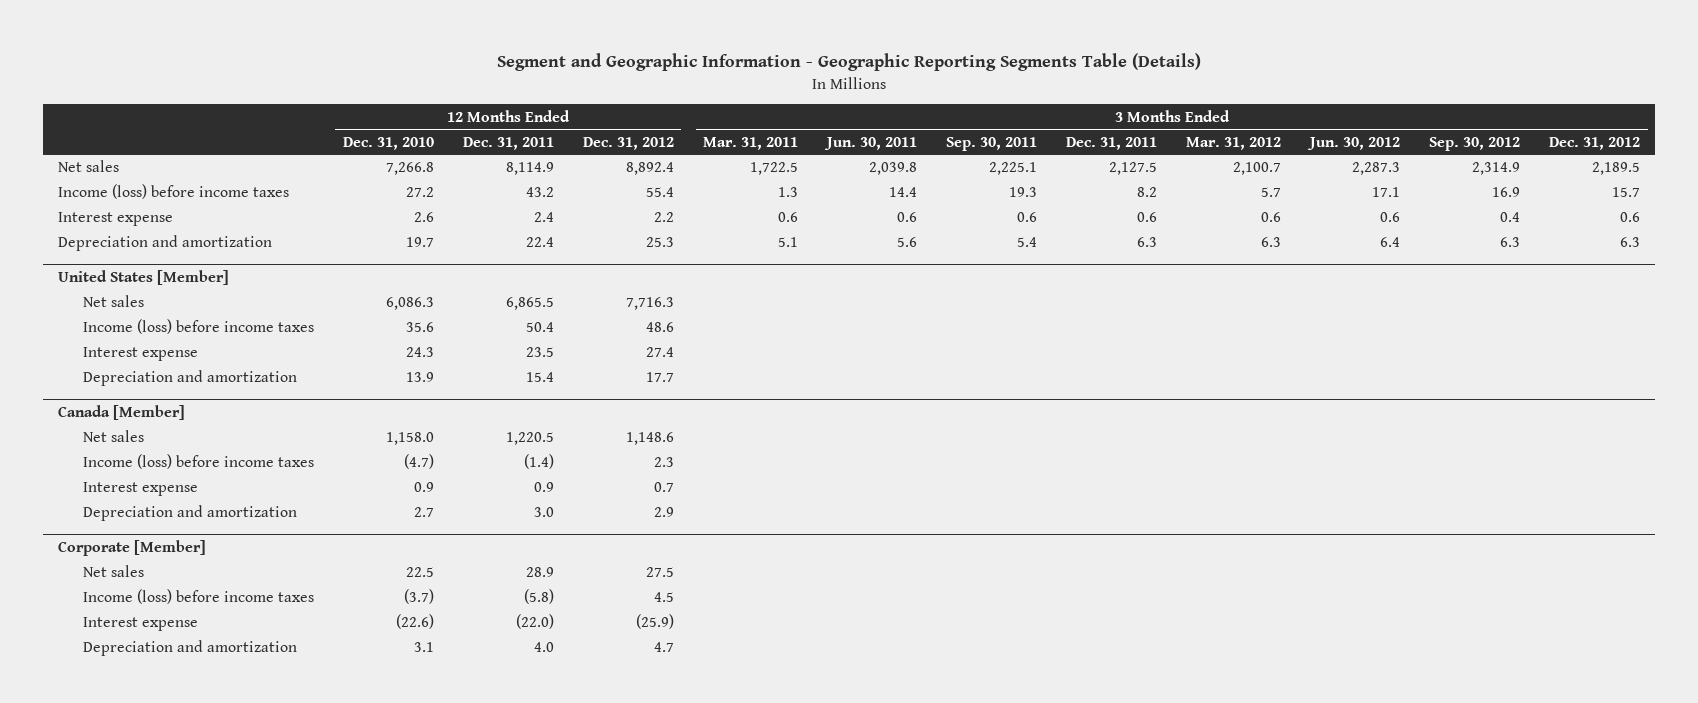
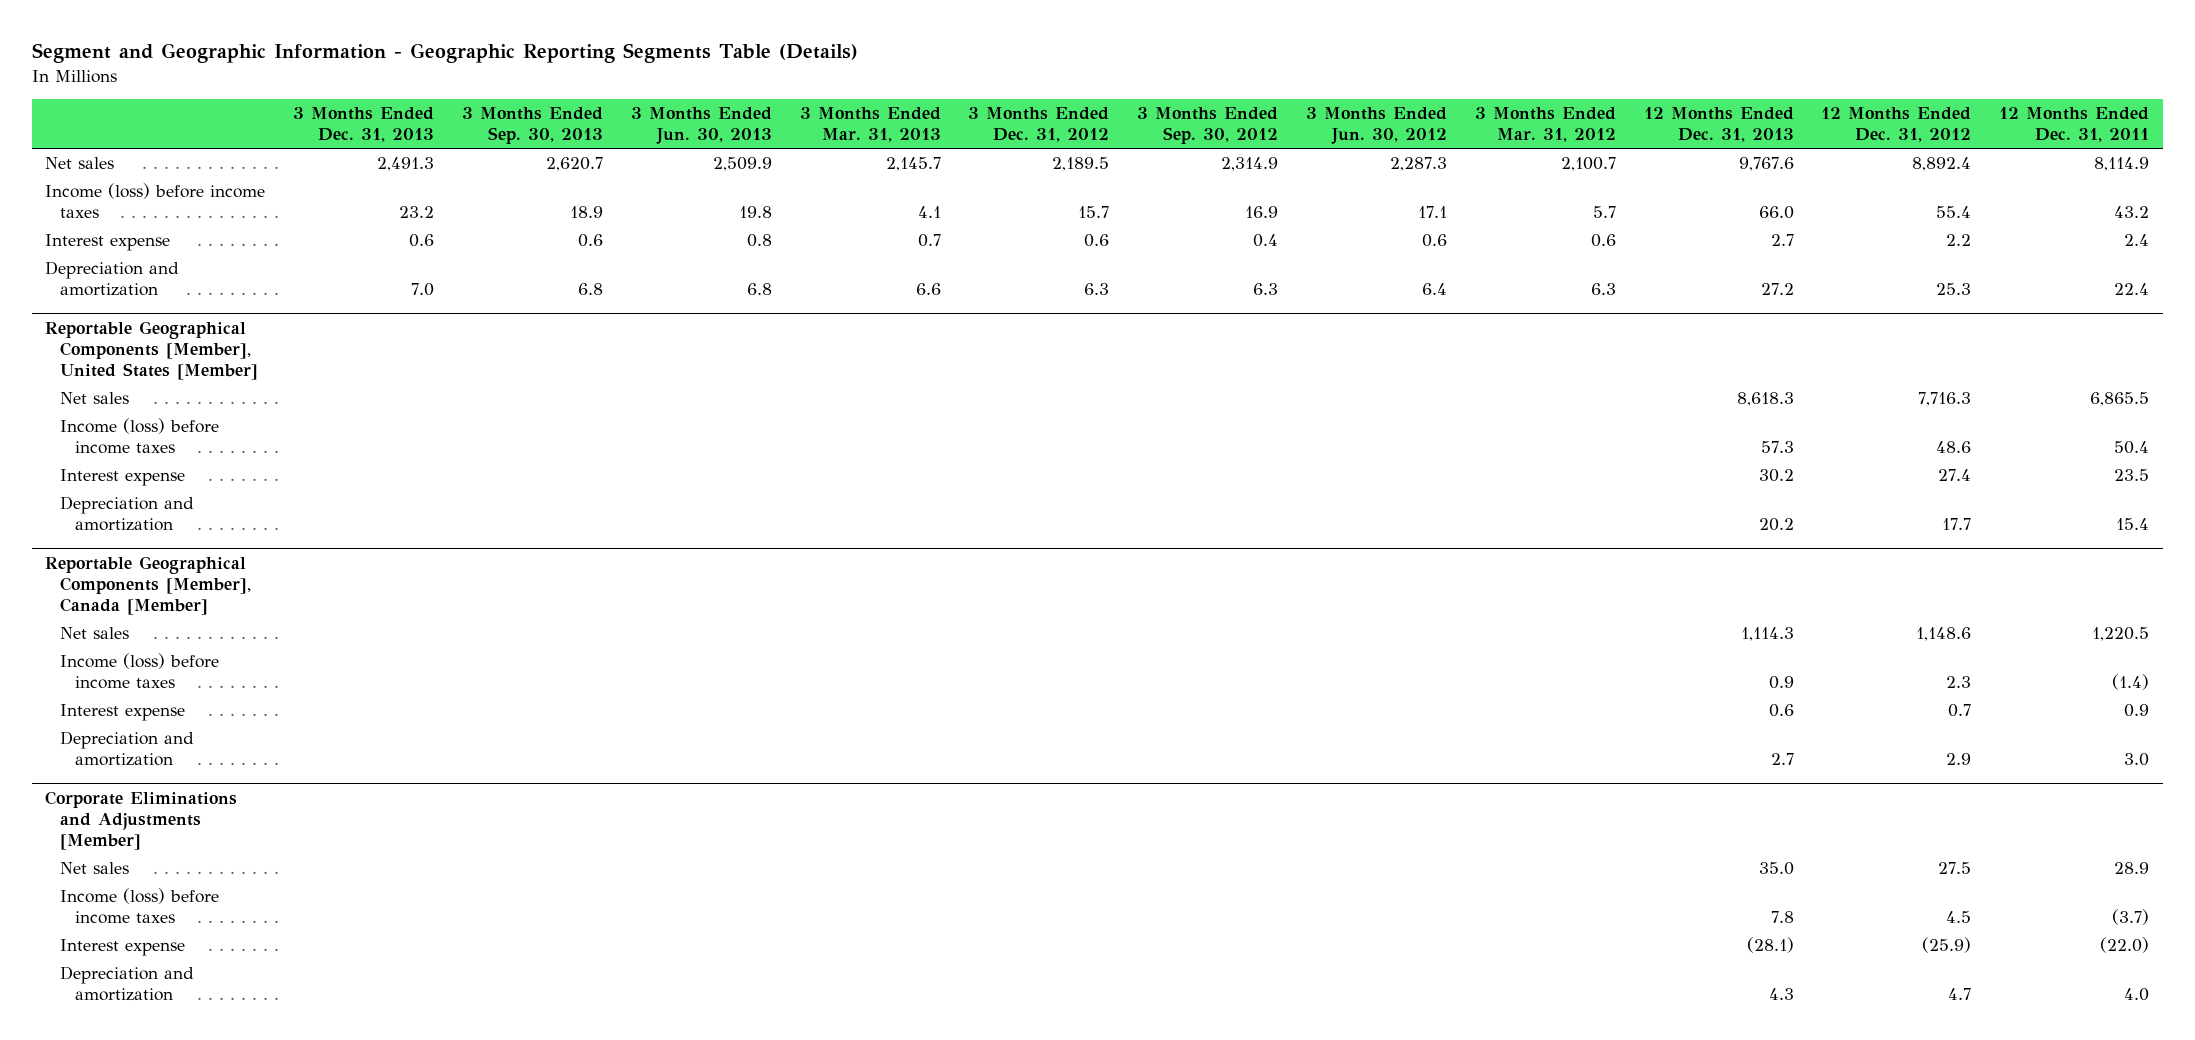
- | 12 Months Ended Dec. 31, 2010 | 12 Months Ended Dec. 31, 2011 | 12 Months Ended Dec. 31, 2012 | 3 Months Ended Mar. 31, 2011 | 3 Months Ended Jun. 30, 2011 | 3 Months Ended Sep. 30, 2011 | 3 Months Ended Dec. 31, 2011 | 3 Months Ended Mar. 31, 2012 | 3 Months Ended Jun. 30, 2012 | 3 Months Ended Sep. 30, 2012 | 3 Months Ended Dec. 31, 2012
+ | 3 Months Ended Dec. 31, 2013 | 3 Months Ended Sep. 30, 2013 | 3 Months Ended Jun. 30, 2013 | 3 Months Ended Mar. 31, 2013 | 3 Months Ended Dec. 31, 2012 | 3 Months Ended Sep. 30, 2012 | 3 Months Ended Jun. 30, 2012 | 3 Months Ended Mar. 31, 2012 | 12 Months Ended Dec. 31, 2013 | 12 Months Ended Dec. 31, 2012 | 12 Months Ended Dec. 31, 2011
- United States [Member]
+ Reportable Geographical Components [Member], United States [Member]
- Canada [Member]
+ Reportable Geographical Components [Member], Canada [Member]
- Corporate [Member]
+ Corporate Eliminations and Adjustments [Member]
- Income (loss) before income taxes | (3.7) | (5.8) | 4.5 | | | | | | | |
+ Income (loss) before income taxes | | | | | | | | | 7.8 | 4.5 | (3.7)

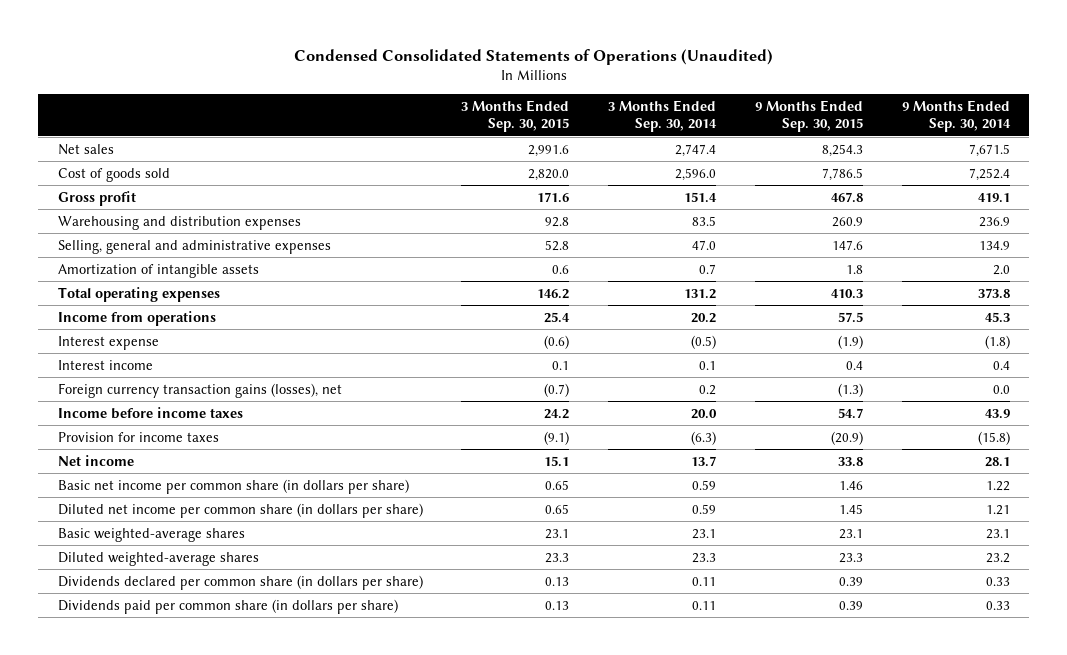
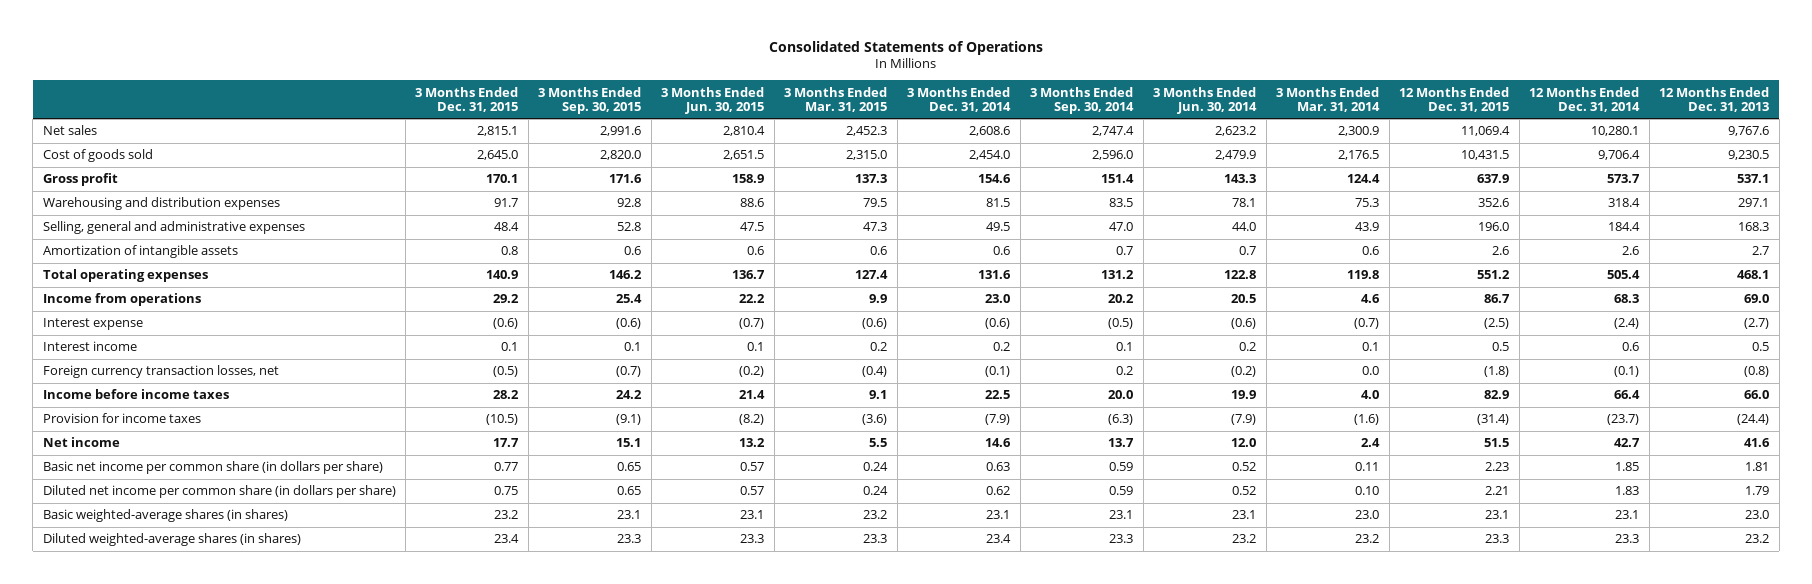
- Condensed Consolidated Statements of Operations (Unaudited)
+ Consolidated Statements of Operations
- | 3 Months Ended Sep. 30, 2015 | 3 Months Ended Sep. 30, 2014 | 9 Months Ended Sep. 30, 2015 | 9 Months Ended Sep. 30, 2014
+ | 3 Months Ended Dec. 31, 2015 | 3 Months Ended Sep. 30, 2015 | 3 Months Ended Jun. 30, 2015 | 3 Months Ended Mar. 31, 2015 | 3 Months Ended Dec. 31, 2014 | 3 Months Ended Sep. 30, 2014 | 3 Months Ended Jun. 30, 2014 | 3 Months Ended Mar. 31, 2014 | 12 Months Ended Dec. 31, 2015 | 12 Months Ended Dec. 31, 2014 | 12 Months Ended Dec. 31, 2013
- Foreign currency transaction gains (losses), net | (0.7) | 0.2 | (1.3) | 0.0
+ Foreign currency transaction losses, net | (0.5) | (0.7) | (0.2) | (0.4) | (0.1) | 0.2 | (0.2) | 0.0 | (1.8) | (0.1) | (0.8)
- Basic weighted-average shares | 23.1 | 23.1 | 23.1 | 23.1
- Diluted weighted-average shares | 23.3 | 23.3 | 23.3 | 23.2
- Dividends declared per common share (in dollars per share) | 0.13 | 0.11 | 0.39 | 0.33
- Dividends paid per common share (in dollars per share) | 0.13 | 0.11 | 0.39 | 0.33
+ Basic weighted-average shares (in shares) | 23.2 | 23.1 | 23.1 | 23.2 | 23.1 | 23.1 | 23.1 | 23.0 | 23.1 | 23.1 | 23.0
+ Diluted weighted-average shares (in shares) | 23.4 | 23.3 | 23.3 | 23.3 | 23.4 | 23.3 | 23.2 | 23.2 | 23.3 | 23.3 | 23.2

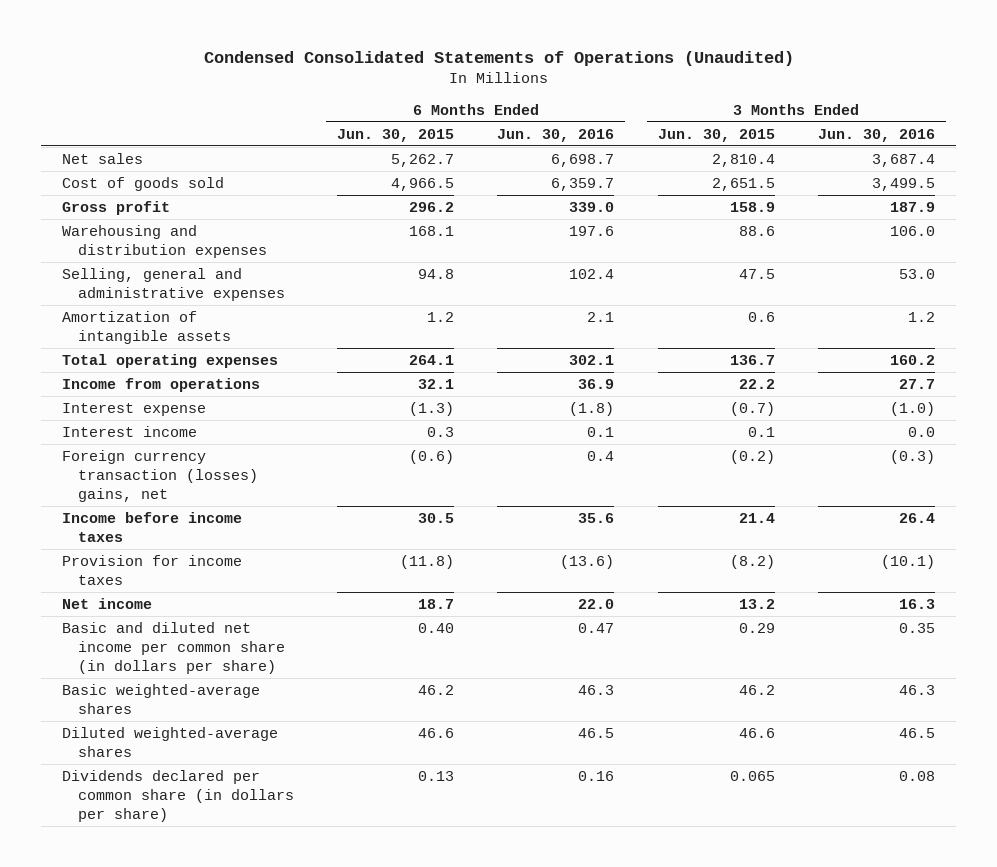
- Consolidated Statements of Operations
+ Condensed Consolidated Statements of Operations (Unaudited)
- | 3 Months Ended Dec. 31, 2015 | 3 Months Ended Sep. 30, 2015 | 3 Months Ended Jun. 30, 2015 | 3 Months Ended Mar. 31, 2015 | 3 Months Ended Dec. 31, 2014 | 3 Months Ended Sep. 30, 2014 | 3 Months Ended Jun. 30, 2014 | 3 Months Ended Mar. 31, 2014 | 12 Months Ended Dec. 31, 2015 | 12 Months Ended Dec. 31, 2014 | 12 Months Ended Dec. 31, 2013
+ | 6 Months Ended Jun. 30, 2015 | 6 Months Ended Jun. 30, 2016 | 3 Months Ended Jun. 30, 2015 | 3 Months Ended Jun. 30, 2016
- Foreign currency transaction losses, net | (0.5) | (0.7) | (0.2) | (0.4) | (0.1) | 0.2 | (0.2) | 0.0 | (1.8) | (0.1) | (0.8)
+ Foreign currency transaction (losses) gains, net | (0.6) | 0.4 | (0.2) | (0.3)
- Basic net income per common share (in dollars per share) | 0.77 | 0.65 | 0.57 | 0.24 | 0.63 | 0.59 | 0.52 | 0.11 | 2.23 | 1.85 | 1.81
- Diluted net income per common share (in dollars per share) | 0.75 | 0.65 | 0.57 | 0.24 | 0.62 | 0.59 | 0.52 | 0.10 | 2.21 | 1.83 | 1.79
- Basic weighted-average shares (in shares) | 23.2 | 23.1 | 23.1 | 23.2 | 23.1 | 23.1 | 23.1 | 23.0 | 23.1 | 23.1 | 23.0
- Diluted weighted-average shares (in shares) | 23.4 | 23.3 | 23.3 | 23.3 | 23.4 | 23.3 | 23.2 | 23.2 | 23.3 | 23.3 | 23.2
+ Basic and diluted net income per common share (in dollars per share) | 0.40 | 0.47 | 0.29 | 0.35
+ Basic weighted-average shares | 46.2 | 46.3 | 46.2 | 46.3
+ Diluted weighted-average shares | 46.6 | 46.5 | 46.6 | 46.5
+ Dividends declared per common share (in dollars per share) | 0.13 | 0.16 | 0.065 | 0.08

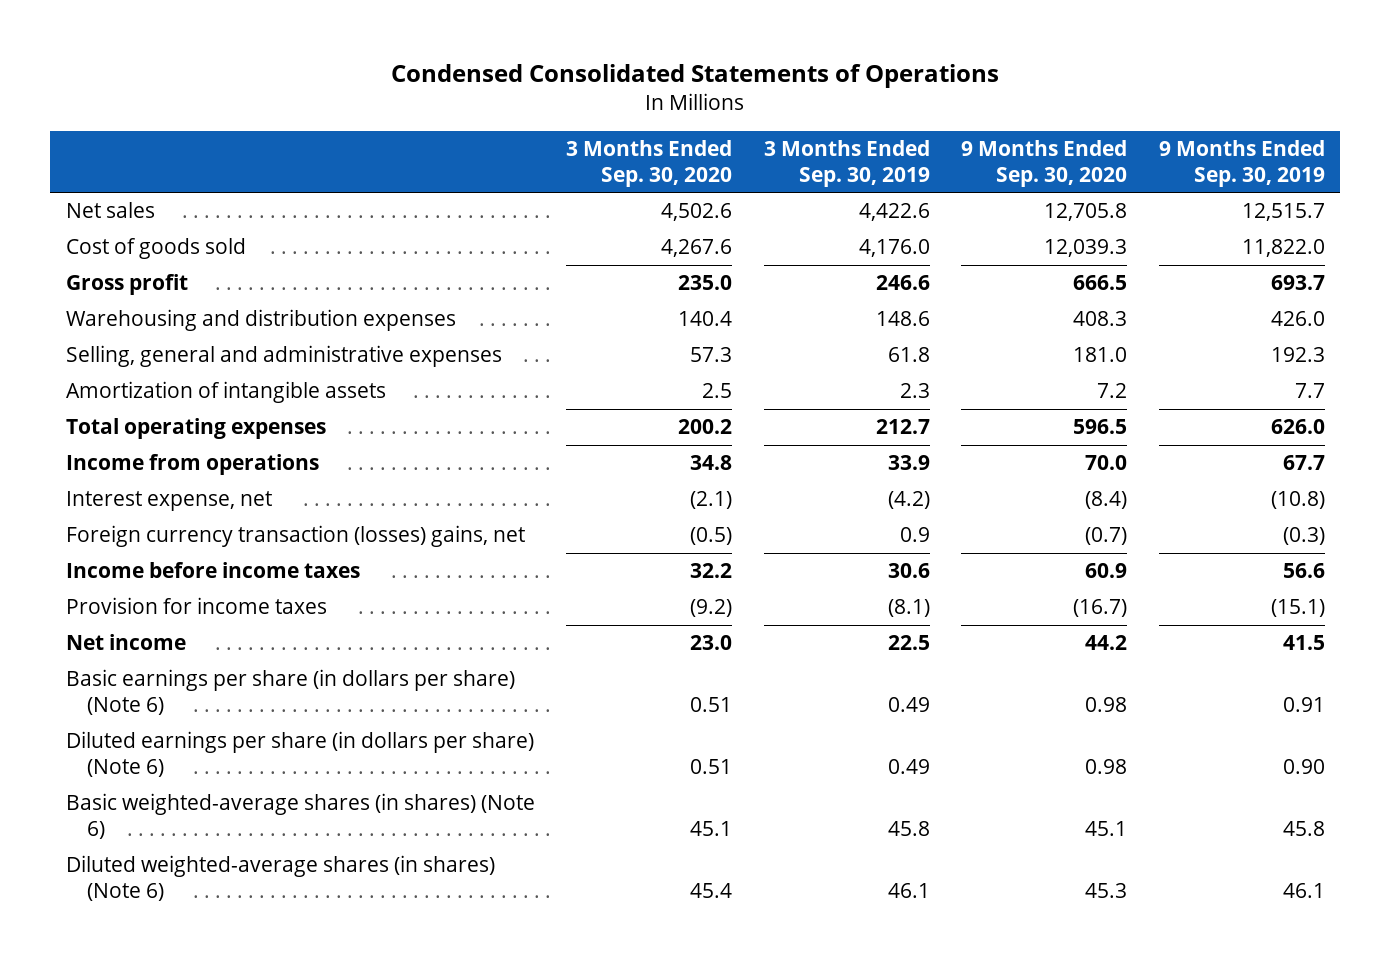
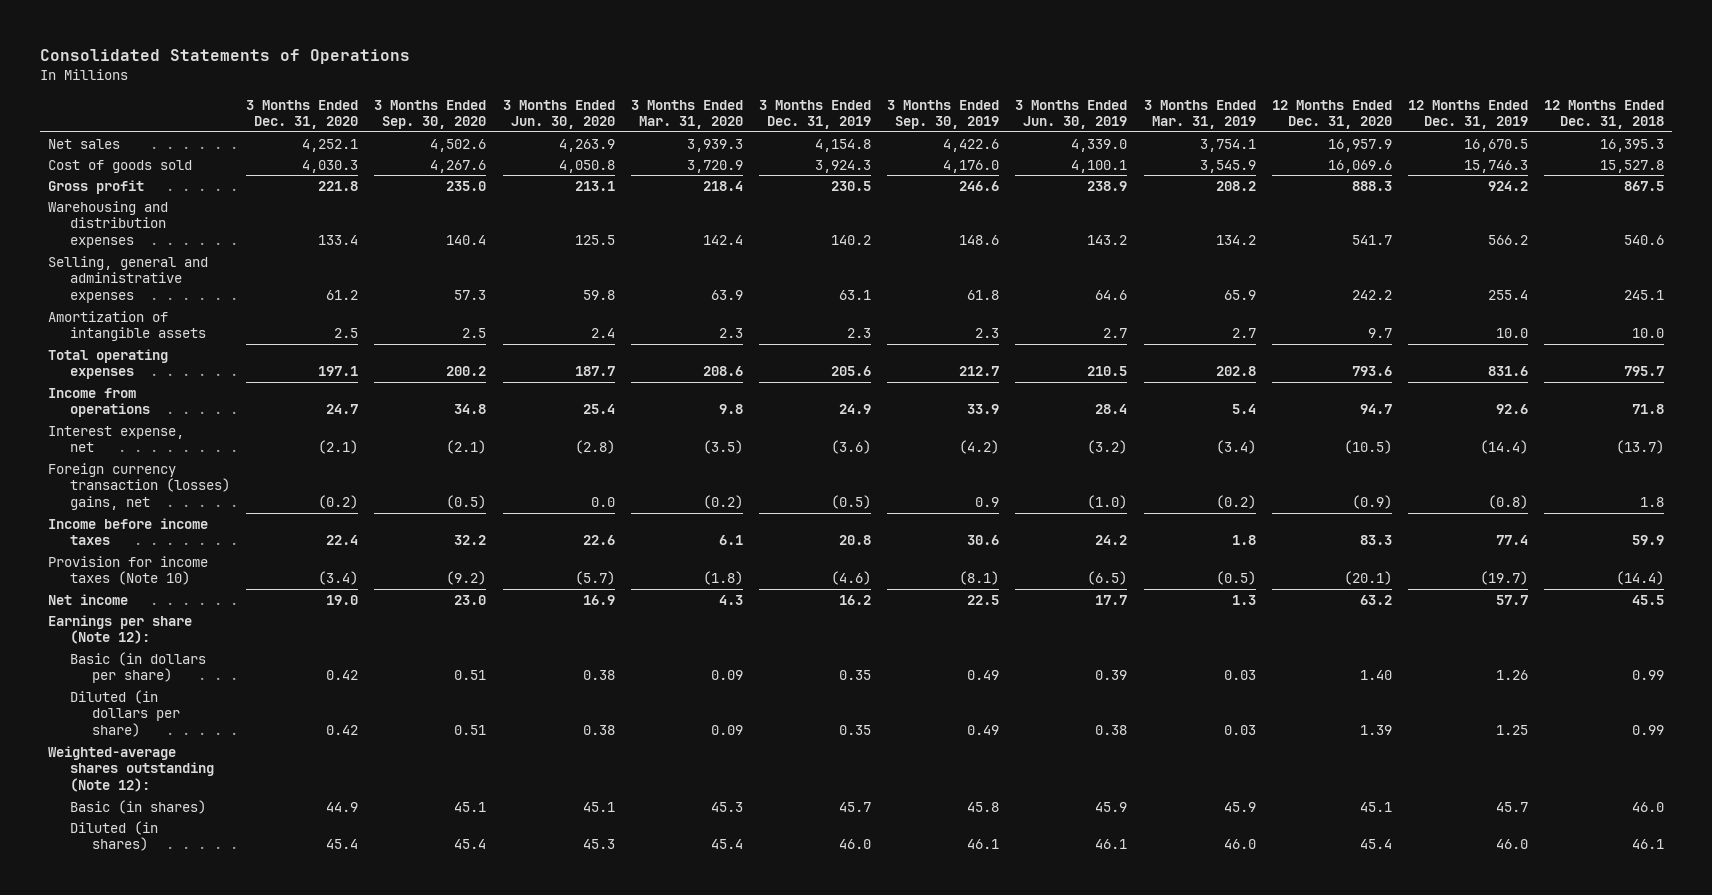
- Condensed Consolidated Statements of Operations
+ Consolidated Statements of Operations
- | 3 Months Ended Sep. 30, 2020 | 3 Months Ended Sep. 30, 2019 | 9 Months Ended Sep. 30, 2020 | 9 Months Ended Sep. 30, 2019
+ | 3 Months Ended Dec. 31, 2020 | 3 Months Ended Sep. 30, 2020 | 3 Months Ended Jun. 30, 2020 | 3 Months Ended Mar. 31, 2020 | 3 Months Ended Dec. 31, 2019 | 3 Months Ended Sep. 30, 2019 | 3 Months Ended Jun. 30, 2019 | 3 Months Ended Mar. 31, 2019 | 12 Months Ended Dec. 31, 2020 | 12 Months Ended Dec. 31, 2019 | 12 Months Ended Dec. 31, 2018
- Provision for income taxes | (9.2) | (8.1) | (16.7) | (15.1)
+ Provision for income taxes (Note 10) | (3.4) | (9.2) | (5.7) | (1.8) | (4.6) | (8.1) | (6.5) | (0.5) | (20.1) | (19.7) | (14.4)
- Basic earnings per share (in dollars per share) (Note 6) | 0.51 | 0.49 | 0.98 | 0.91
- Diluted earnings per share (in dollars per share) (Note 6) | 0.51 | 0.49 | 0.98 | 0.90
- Basic weighted-average shares (in shares) (Note 6) | 45.1 | 45.8 | 45.1 | 45.8
- Diluted weighted-average shares (in shares) (Note 6) | 45.4 | 46.1 | 45.3 | 46.1
+ Earnings per share (Note 12):
+ Basic (in dollars per share) | 0.42 | 0.51 | 0.38 | 0.09 | 0.35 | 0.49 | 0.39 | 0.03 | 1.40 | 1.26 | 0.99
+ Diluted (in dollars per share) | 0.42 | 0.51 | 0.38 | 0.09 | 0.35 | 0.49 | 0.38 | 0.03 | 1.39 | 1.25 | 0.99
+ Weighted-average shares outstanding (Note 12):
+ Basic (in shares) | 44.9 | 45.1 | 45.1 | 45.3 | 45.7 | 45.8 | 45.9 | 45.9 | 45.1 | 45.7 | 46.0
+ Diluted (in shares) | 45.4 | 45.4 | 45.3 | 45.4 | 46.0 | 46.1 | 46.1 | 46.0 | 45.4 | 46.0 | 46.1

